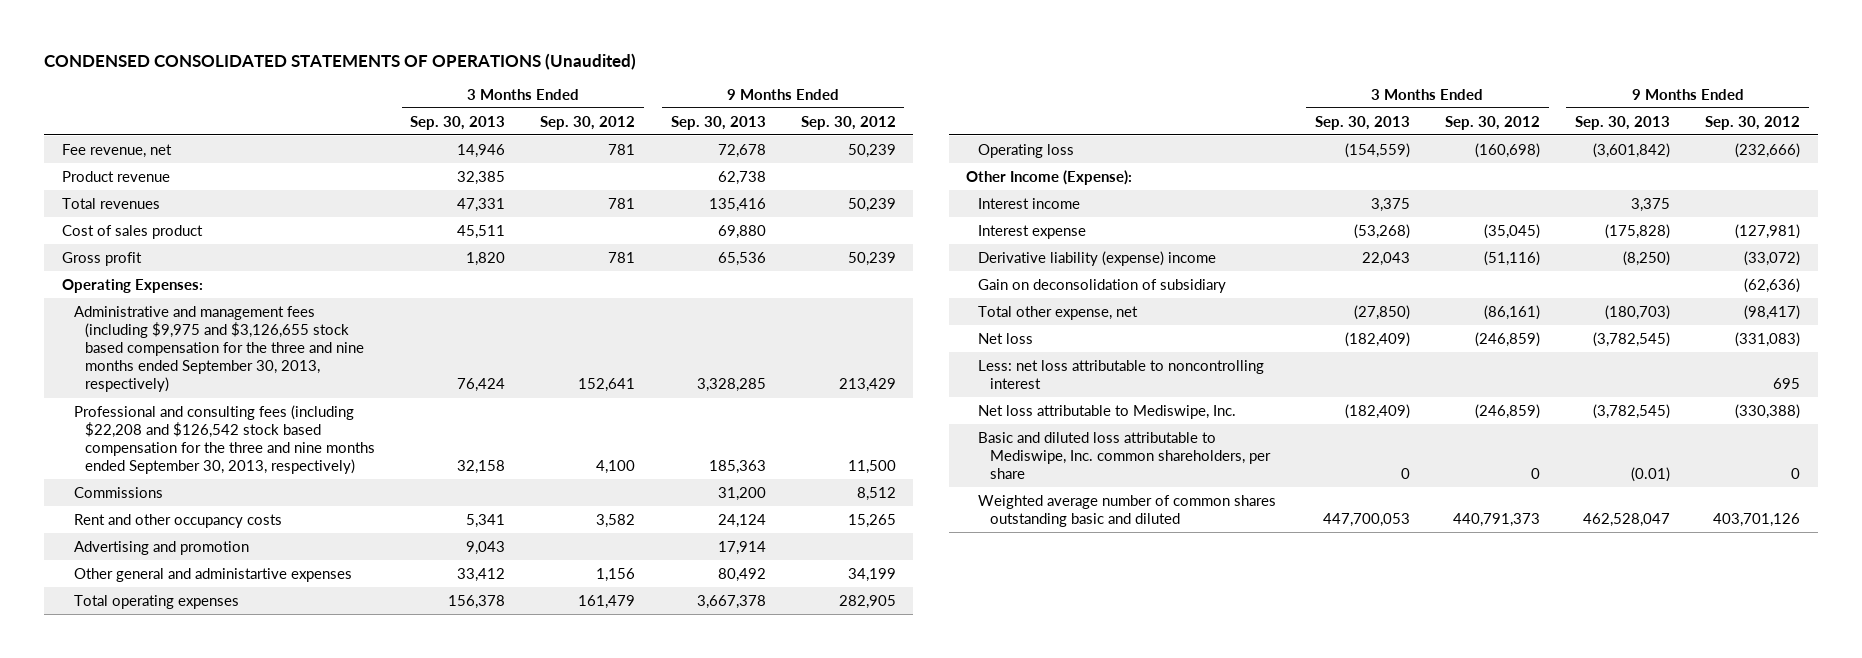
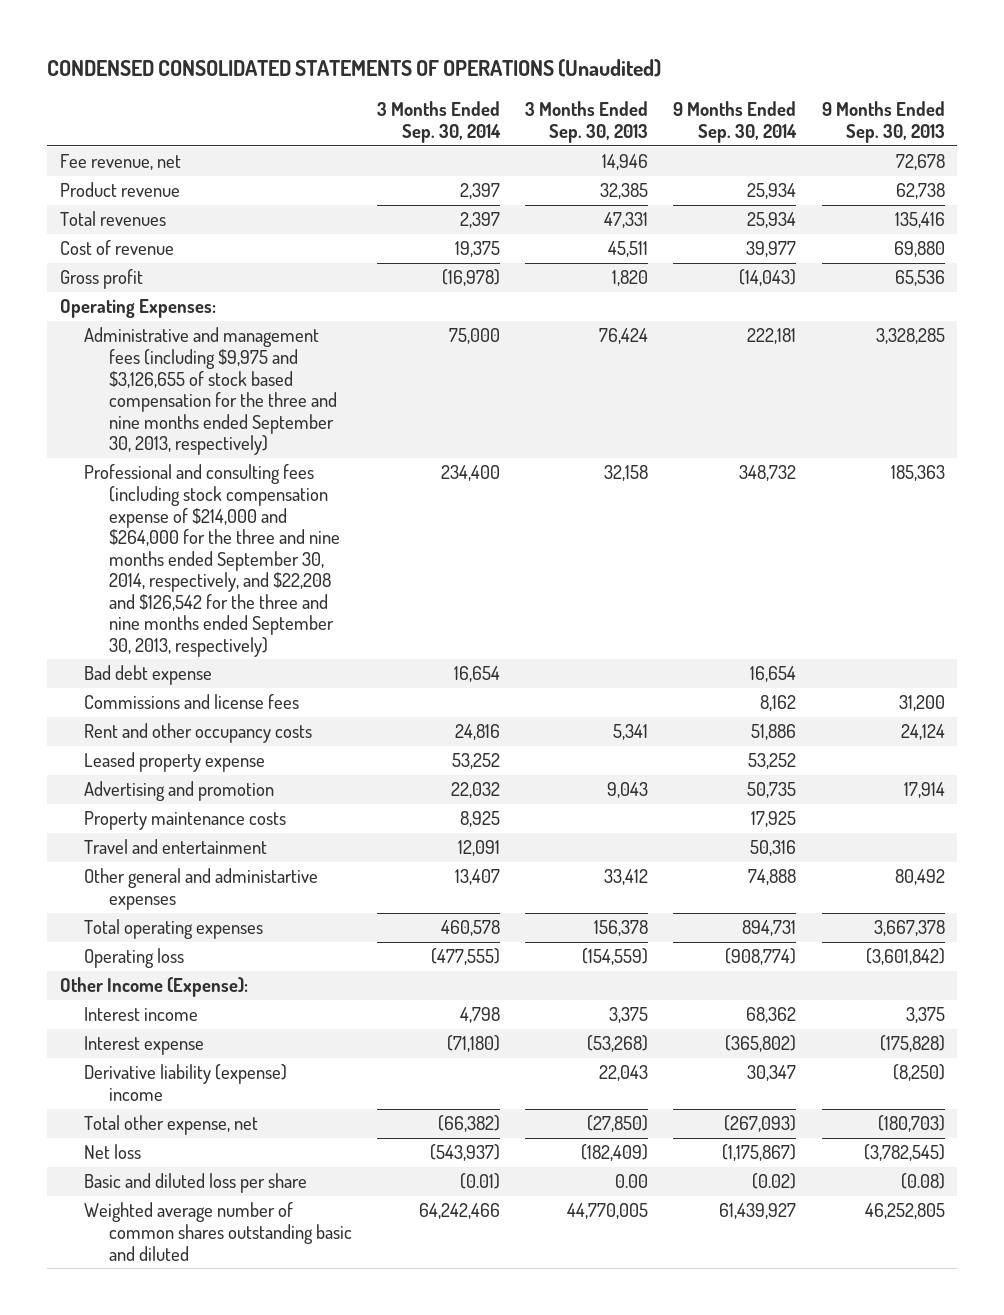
- | 3 Months Ended Sep. 30, 2013 | 3 Months Ended Sep. 30, 2012 | 9 Months Ended Sep. 30, 2013 | 9 Months Ended Sep. 30, 2012
+ | 3 Months Ended Sep. 30, 2014 | 3 Months Ended Sep. 30, 2013 | 9 Months Ended Sep. 30, 2014 | 9 Months Ended Sep. 30, 2013
- Cost of sales product | 45,511 | | 69,880 |
+ Cost of revenue | 19,375 | 45,511 | 39,977 | 69,880
- Administrative and management fees (including $9,975 and $3,126,655 stock based compensation for the three and nine months ended September 30, 2013, respectively) | 76,424 | 152,641 | 3,328,285 | 213,429
- Professional and consulting fees (including $22,208 and $126,542 stock based compensation for the three and nine months ended September 30, 2013, respectively) | 32,158 | 4,100 | 185,363 | 11,500
- Commissions | | | 31,200 | 8,512
+ Administrative and management fees (including $9,975 and $3,126,655 of stock based compensation for the three and nine months ended September 30, 2013, respectively) | 75,000 | 76,424 | 222,181 | 3,328,285
+ Professional and consulting fees (including stock compensation expense of $214,000 and $264,000 for the three and nine months ended September 30, 2014, respectively, and $22,208 and $126,542 for the three and nine months ended September 30, 2013, respectively) | 234,400 | 32,158 | 348,732 | 185,363
+ Bad debt expense | 16,654 | | 16,654 |
+ Commissions and license fees | | | 8,162 | 31,200
+ Leased property expense | 53,252 | | 53,252 |
+ Property maintenance costs | 8,925 | | 17,925 |
+ Travel and entertainment | 12,091 | | 50,316 |
- Gain on deconsolidation of subsidiary | | | | (62,636)
- Less: net loss attributable to noncontrolling interest | | | | 695
- Net loss attributable to Mediswipe, Inc. | (182,409) | (246,859) | (3,782,545) | (330,388)
- Basic and diluted loss attributable to Mediswipe, Inc. common shareholders, per share | 0 | 0 | (0.01) | 0
- Weighted average number of common shares outstanding basic and diluted | 447,700,053 | 440,791,373 | 462,528,047 | 403,701,126
+ Basic and diluted loss per share | (0.01) | 0.00 | (0.02) | (0.08)
+ Weighted average number of common shares outstanding basic and diluted | 64,242,466 | 44,770,005 | 61,439,927 | 46,252,805

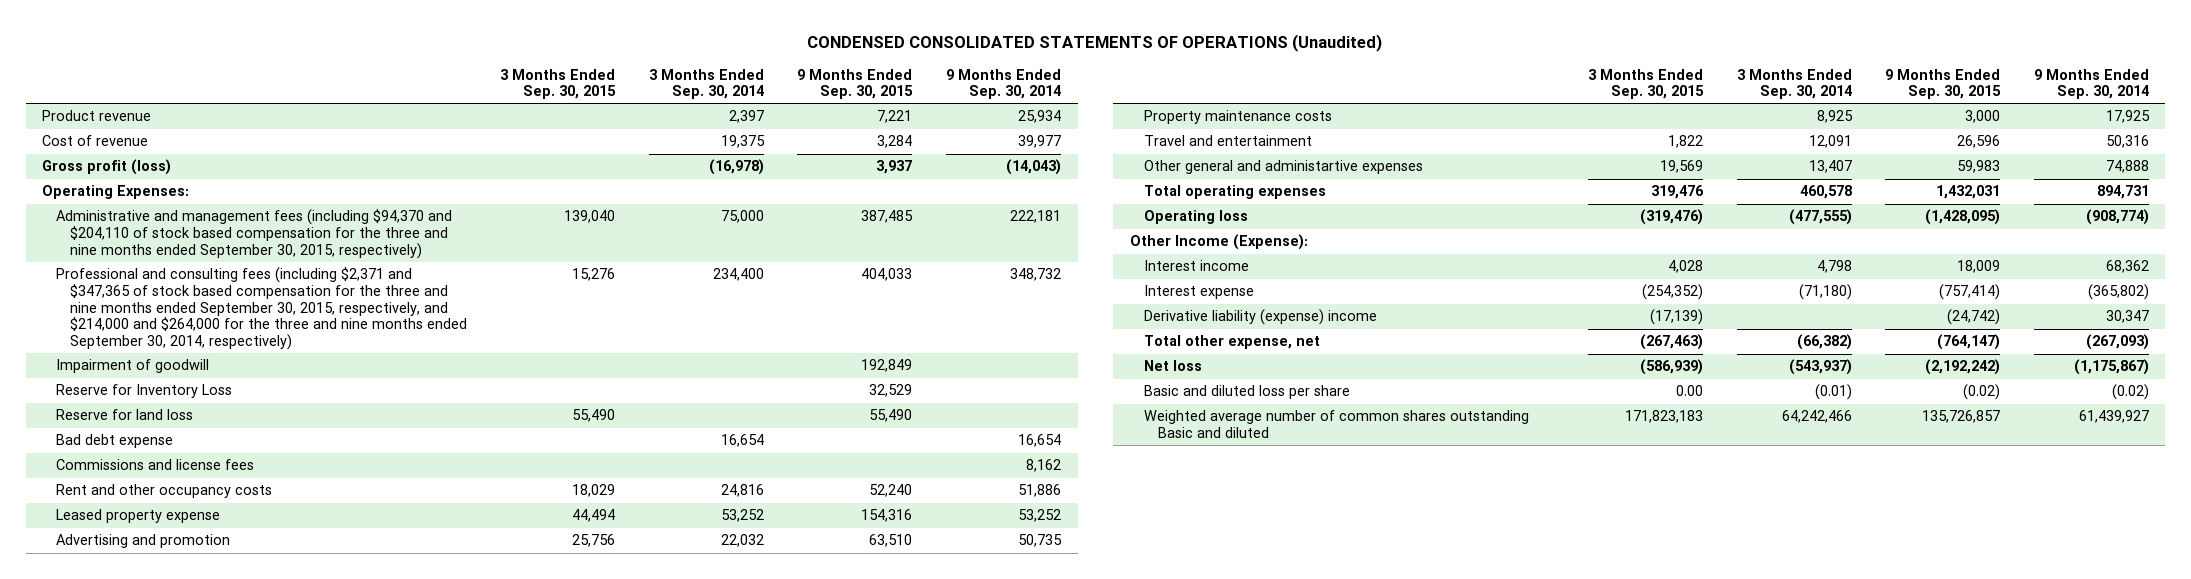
- | 3 Months Ended Sep. 30, 2014 | 3 Months Ended Sep. 30, 2013 | 9 Months Ended Sep. 30, 2014 | 9 Months Ended Sep. 30, 2013
+ | 3 Months Ended Sep. 30, 2015 | 3 Months Ended Sep. 30, 2014 | 9 Months Ended Sep. 30, 2015 | 9 Months Ended Sep. 30, 2014
- Fee revenue, net | | 14,946 | | 72,678
- Total revenues | 2,397 | 47,331 | 25,934 | 135,416
- Gross profit | (16,978) | 1,820 | (14,043) | 65,536
+ Gross profit (loss) | | (16,978) | 3,937 | (14,043)
- Administrative and management fees (including $9,975 and $3,126,655 of stock based compensation for the three and nine months ended September 30, 2013, respectively) | 75,000 | 76,424 | 222,181 | 3,328,285
- Professional and consulting fees (including stock compensation expense of $214,000 and $264,000 for the three and nine months ended September 30, 2014, respectively, and $22,208 and $126,542 for the three and nine months ended September 30, 2013, respectively) | 234,400 | 32,158 | 348,732 | 185,363
+ Administrative and management fees (including $94,370 and $204,110 of stock based compensation for the three and nine months ended September 30, 2015, respectively) | 139,040 | 75,000 | 387,485 | 222,181
+ Professional and consulting fees (including $2,371 and $347,365 of stock based compensation for the three and nine months ended September 30, 2015, respectively, and $214,000 and $264,000 for the three and nine months ended September 30, 2014, respectively) | 15,276 | 234,400 | 404,033 | 348,732
+ Impairment of goodwill | | | 192,849 |
+ Reserve for Inventory Loss | | | 32,529 |
+ Reserve for land loss | 55,490 | | 55,490 |
- Weighted average number of common shares outstanding basic and diluted | 64,242,466 | 44,770,005 | 61,439,927 | 46,252,805
+ Weighted average number of common shares outstanding Basic and diluted | 171,823,183 | 64,242,466 | 135,726,857 | 61,439,927

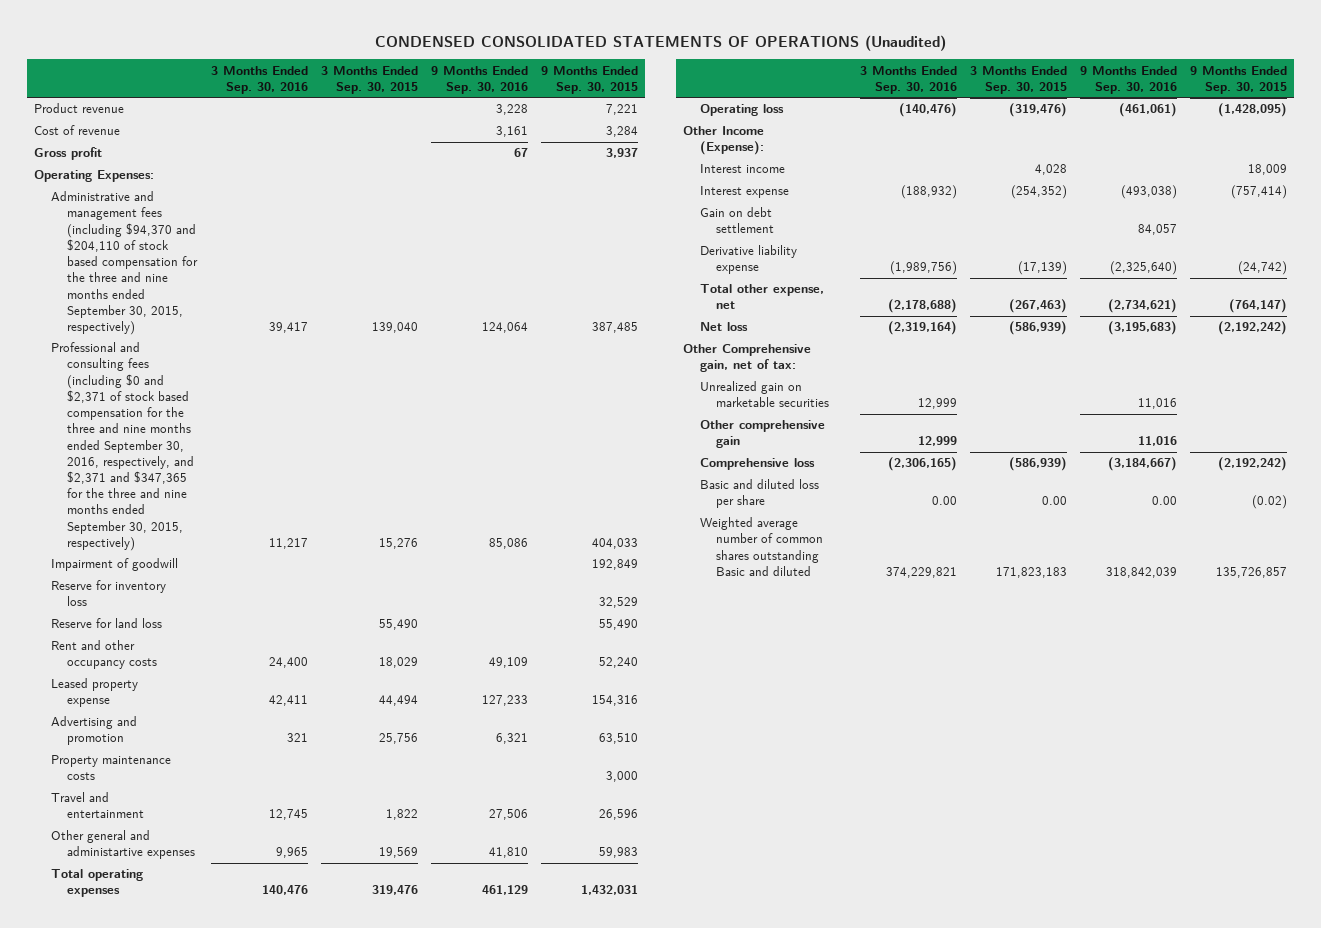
- | 3 Months Ended Sep. 30, 2015 | 3 Months Ended Sep. 30, 2014 | 9 Months Ended Sep. 30, 2015 | 9 Months Ended Sep. 30, 2014
+ | 3 Months Ended Sep. 30, 2016 | 3 Months Ended Sep. 30, 2015 | 9 Months Ended Sep. 30, 2016 | 9 Months Ended Sep. 30, 2015
- Gross profit (loss) | | (16,978) | 3,937 | (14,043)
+ Gross profit | | | 67 | 3,937
- Professional and consulting fees (including $2,371 and $347,365 of stock based compensation for the three and nine months ended September 30, 2015, respectively, and $214,000 and $264,000 for the three and nine months ended September 30, 2014, respectively) | 15,276 | 234,400 | 404,033 | 348,732
+ Professional and consulting fees (including $0 and $2,371 of stock based compensation for the three and nine months ended September 30, 2016, respectively, and $2,371 and $347,365 for the three and nine months ended September 30, 2015, respectively) | 11,217 | 15,276 | 85,086 | 404,033
- Reserve for Inventory Loss | | | 32,529 |
+ Reserve for inventory loss | | | | 32,529
- Bad debt expense | | 16,654 | | 16,654
- Commissions and license fees | | | | 8,162
- Derivative liability (expense) income | (17,139) | | (24,742) | 30,347
+ Gain on debt settlement | | | 84,057 |
+ Derivative liability expense | (1,989,756) | (17,139) | (2,325,640) | (24,742)
+ Other Comprehensive gain, net of tax:
+ Unrealized gain on marketable securities | 12,999 | | 11,016 |
+ Other comprehensive gain | 12,999 | | 11,016 |
+ Comprehensive loss | (2,306,165) | (586,939) | (3,184,667) | (2,192,242)

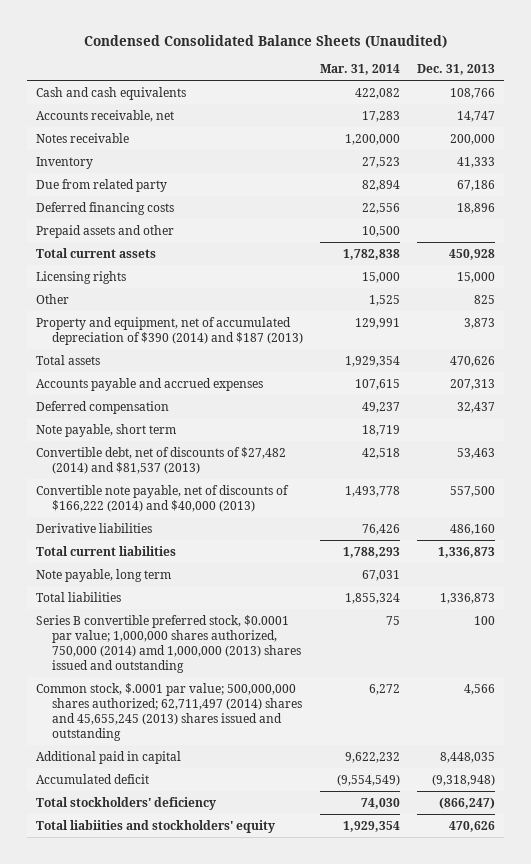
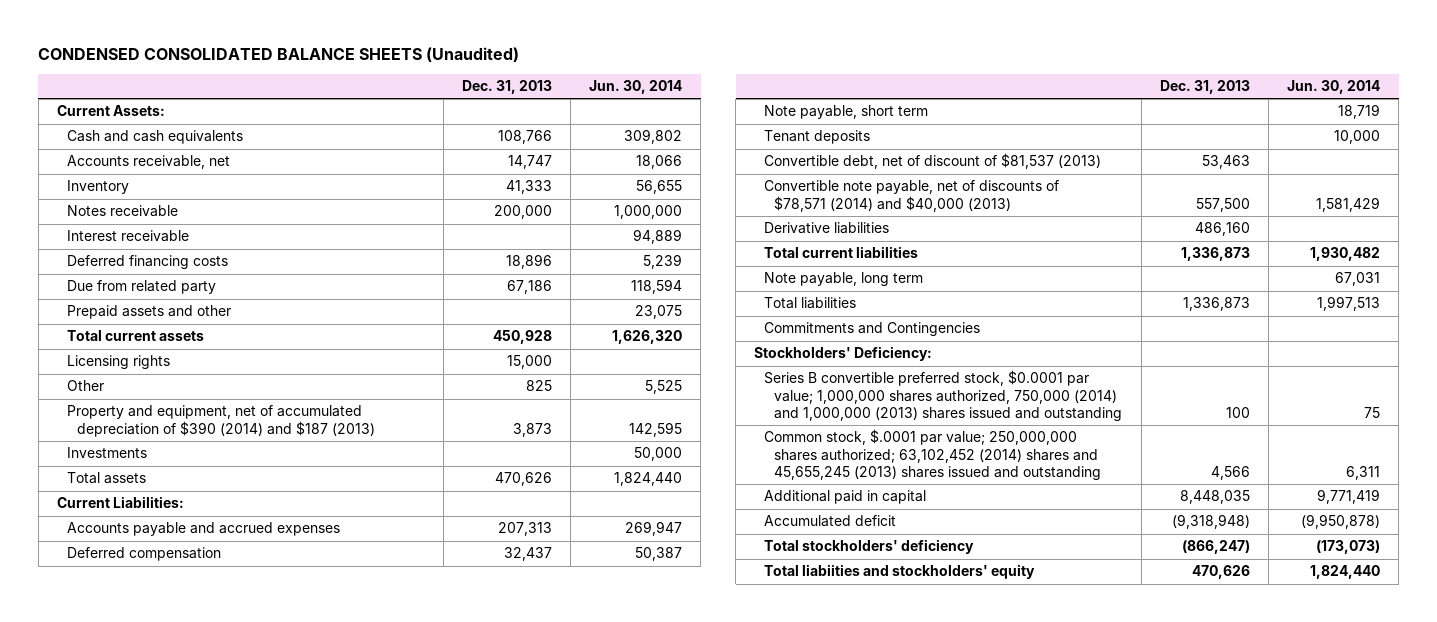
- Condensed Consolidated Balance Sheets (Unaudited)
+ CONDENSED CONSOLIDATED BALANCE SHEETS (Unaudited)
- | Mar. 31, 2014 | Dec. 31, 2013
+ | Dec. 31, 2013 | Jun. 30, 2014
+ Current Assets:
moved down: Notes receivable | 200,000 | 1,000,000
+ Interest receivable | | 94,889
moved down: Due from related party | 67,186 | 118,594
+ Investments | | 50,000
+ Current Liabilities:
- Convertible debt, net of discounts of $27,482 (2014) and $81,537 (2013) | 42,518 | 53,463
- Convertible note payable, net of discounts of $166,222 (2014) and $40,000 (2013) | 1,493,778 | 557,500
+ Tenant deposits | | 10,000
+ Convertible debt, net of discount of $81,537 (2013) | 53,463 |
+ Convertible note payable, net of discounts of $78,571 (2014) and $40,000 (2013) | 557,500 | 1,581,429
- Series B convertible preferred stock, $0.0001 par value; 1,000,000 shares authorized, 750,000 (2014) amd 1,000,000 (2013) shares issued and outstanding | 75 | 100
- Common stock, $.0001 par value; 500,000,000 shares authorized; 62,711,497 (2014) shares and 45,655,245 (2013) shares issued and outstanding | 6,272 | 4,566
+ Commitments and Contingencies
+ Stockholders' Deficiency:
+ Series B convertible preferred stock, $0.0001 par value; 1,000,000 shares authorized, 750,000 (2014) and 1,000,000 (2013) shares issued and outstanding | 100 | 75
+ Common stock, $.0001 par value; 250,000,000 shares authorized; 63,102,452 (2014) shares and 45,655,245 (2013) shares issued and outstanding | 4,566 | 6,311

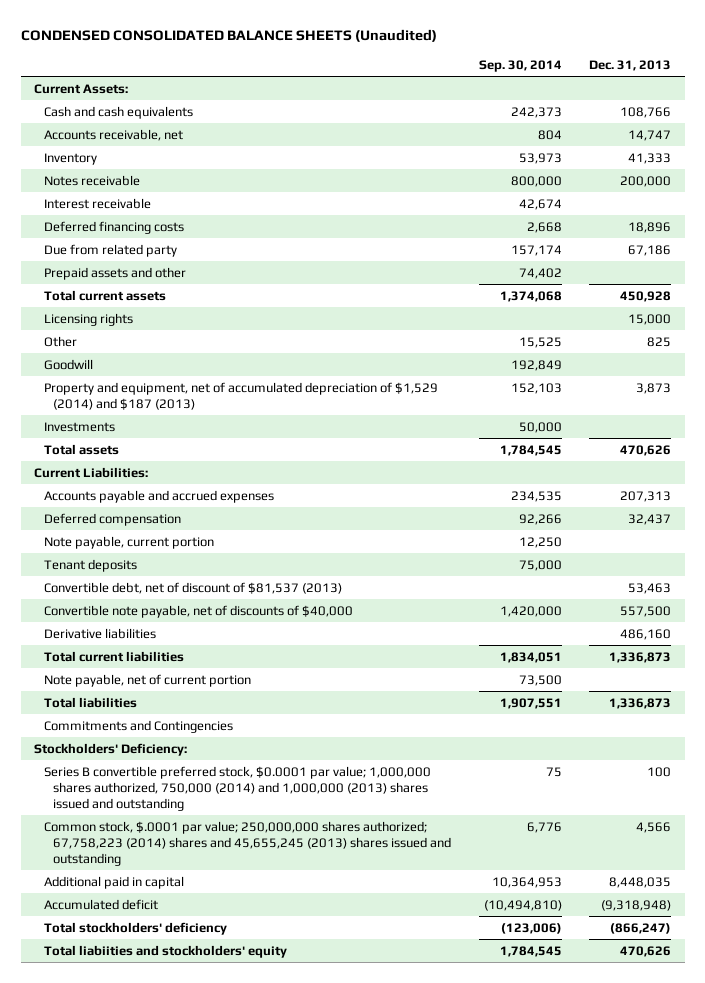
- | Dec. 31, 2013 | Jun. 30, 2014
+ | Sep. 30, 2014 | Dec. 31, 2013
- Property and equipment, net of accumulated depreciation of $390 (2014) and $187 (2013) | 3,873 | 142,595
+ Goodwill | 192,849 |
+ Property and equipment, net of accumulated depreciation of $1,529 (2014) and $187 (2013) | 152,103 | 3,873
- Note payable, short term | | 18,719
+ Note payable, current portion | 12,250 |
- Convertible note payable, net of discounts of $78,571 (2014) and $40,000 (2013) | 557,500 | 1,581,429
+ Convertible note payable, net of discounts of $40,000 | 1,420,000 | 557,500
- Note payable, long term | | 67,031
+ Note payable, net of current portion | 73,500 |
- Common stock, $.0001 par value; 250,000,000 shares authorized; 63,102,452 (2014) shares and 45,655,245 (2013) shares issued and outstanding | 4,566 | 6,311
+ Common stock, $.0001 par value; 250,000,000 shares authorized; 67,758,223 (2014) shares and 45,655,245 (2013) shares issued and outstanding | 6,776 | 4,566

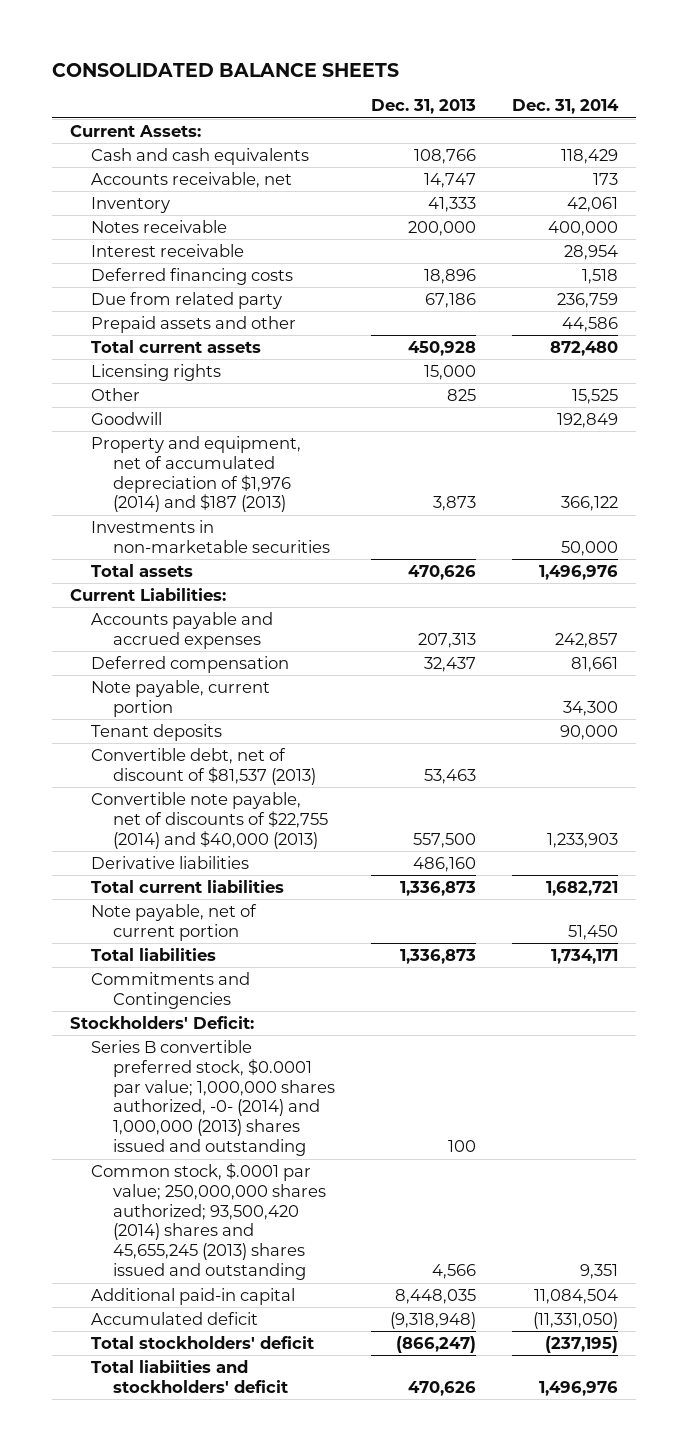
- CONDENSED CONSOLIDATED BALANCE SHEETS (Unaudited)
+ CONSOLIDATED BALANCE SHEETS
- | Sep. 30, 2014 | Dec. 31, 2013
+ | Dec. 31, 2013 | Dec. 31, 2014
- Property and equipment, net of accumulated depreciation of $1,529 (2014) and $187 (2013) | 152,103 | 3,873
- Investments | 50,000 |
+ Property and equipment, net of accumulated depreciation of $1,976 (2014) and $187 (2013) | 3,873 | 366,122
+ Investments in non-marketable securities | | 50,000
- Convertible note payable, net of discounts of $40,000 | 1,420,000 | 557,500
+ Convertible note payable, net of discounts of $22,755 (2014) and $40,000 (2013) | 557,500 | 1,233,903
- Stockholders' Deficiency:
- Series B convertible preferred stock, $0.0001 par value; 1,000,000 shares authorized, 750,000 (2014) and 1,000,000 (2013) shares issued and outstanding | 75 | 100
- Common stock, $.0001 par value; 250,000,000 shares authorized; 67,758,223 (2014) shares and 45,655,245 (2013) shares issued and outstanding | 6,776 | 4,566
- Additional paid in capital | 10,364,953 | 8,448,035
+ Stockholders' Deficit:
+ Series B convertible preferred stock, $0.0001 par value; 1,000,000 shares authorized, -0- (2014) and 1,000,000 (2013) shares issued and outstanding | 100 |
+ Common stock, $.0001 par value; 250,000,000 shares authorized; 93,500,420 (2014) shares and 45,655,245 (2013) shares issued and outstanding | 4,566 | 9,351
+ Additional paid-in capital | 8,448,035 | 11,084,504
- Total stockholders' deficiency | (123,006) | (866,247)
- Total liabiities and stockholders' equity | 1,784,545 | 470,626
+ Total stockholders' deficit | (866,247) | (237,195)
+ Total liabiities and stockholders' deficit | 470,626 | 1,496,976

